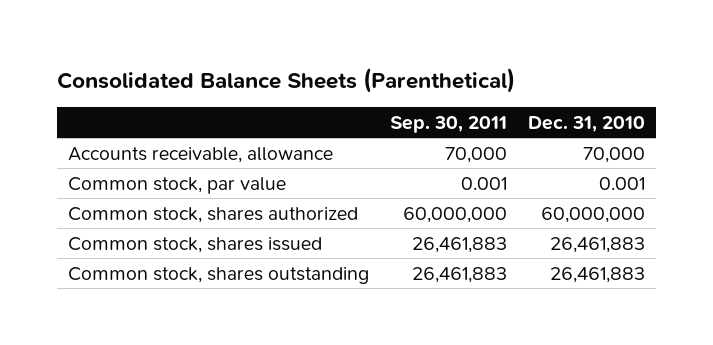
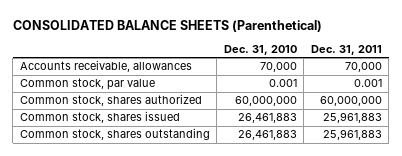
- Consolidated Balance Sheets (Parenthetical)
+ CONSOLIDATED BALANCE SHEETS (Parenthetical)
- | Sep. 30, 2011 | Dec. 31, 2010
+ | Dec. 31, 2010 | Dec. 31, 2011
- Accounts receivable, allowance | 70,000 | 70,000
+ Accounts receivable, allowances | 70,000 | 70,000

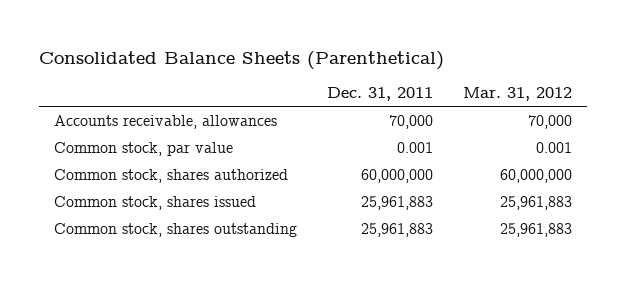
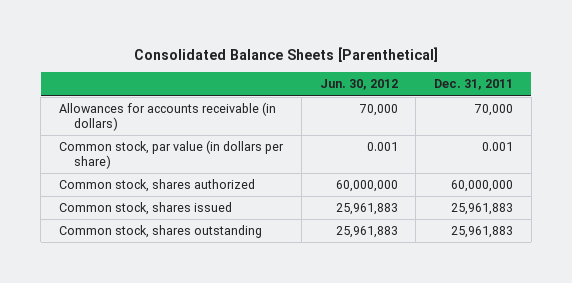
- Consolidated Balance Sheets (Parenthetical)
+ Consolidated Balance Sheets [Parenthetical]
- | Dec. 31, 2011 | Mar. 31, 2012
+ | Jun. 30, 2012 | Dec. 31, 2011
- Accounts receivable, allowances | 70,000 | 70,000
- Common stock, par value | 0.001 | 0.001
+ Allowances for accounts receivable (in dollars) | 70,000 | 70,000
+ Common stock, par value (in dollars per share) | 0.001 | 0.001

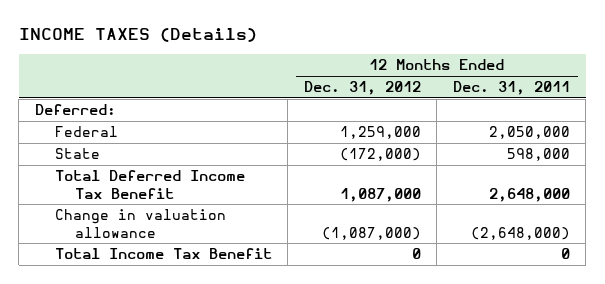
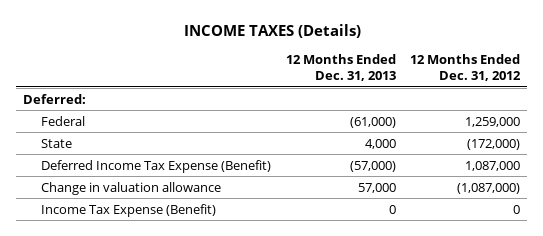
- | 12 Months Ended Dec. 31, 2012 | 12 Months Ended Dec. 31, 2011
+ | 12 Months Ended Dec. 31, 2013 | 12 Months Ended Dec. 31, 2012
- Total Deferred Income Tax Benefit | 1,087,000 | 2,648,000
+ Deferred Income Tax Expense (Benefit) | (57,000) | 1,087,000
- Total Income Tax Benefit | 0 | 0
+ Income Tax Expense (Benefit) | 0 | 0

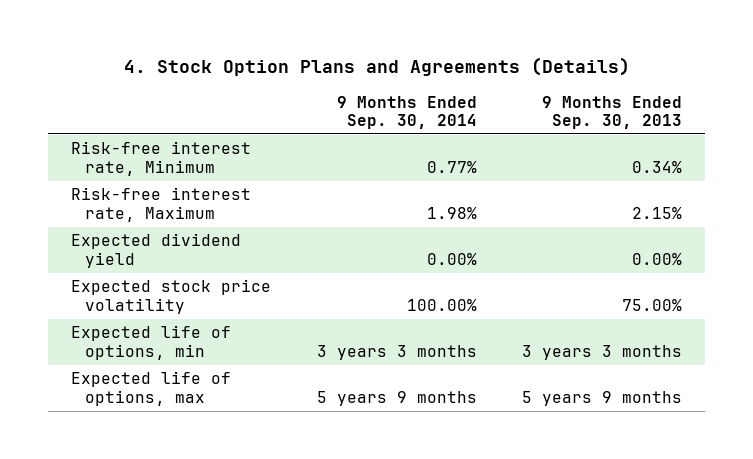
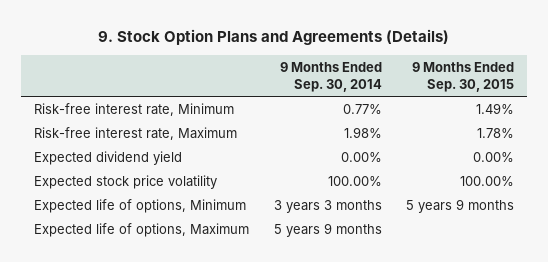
- 4. Stock Option Plans and Agreements (Details)
+ 9. Stock Option Plans and Agreements (Details)
- | 9 Months Ended Sep. 30, 2014 | 9 Months Ended Sep. 30, 2013
+ | 9 Months Ended Sep. 30, 2014 | 9 Months Ended Sep. 30, 2015
- Expected life of options, min | 3 years 3 months | 3 years 3 months
- Expected life of options, max | 5 years 9 months | 5 years 9 months
+ Expected life of options, Minimum | 3 years 3 months | 5 years 9 months
+ Expected life of options, Maximum | 5 years 9 months |

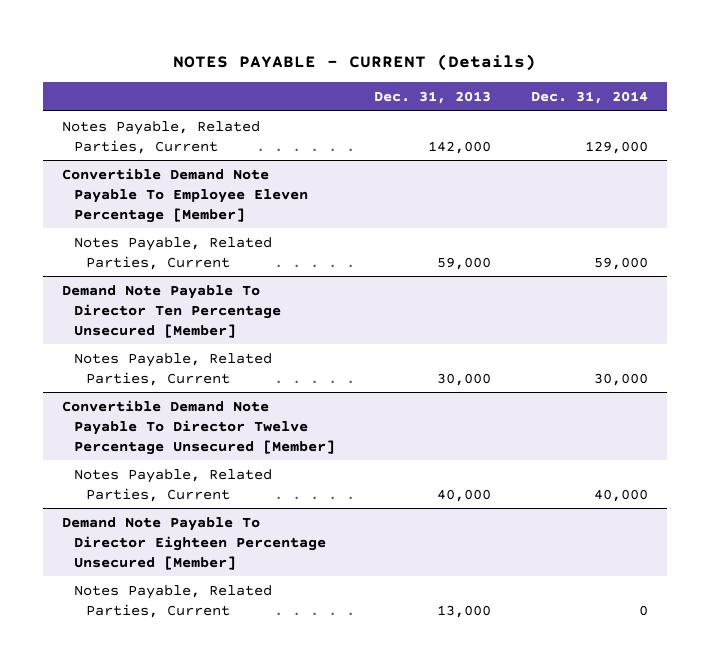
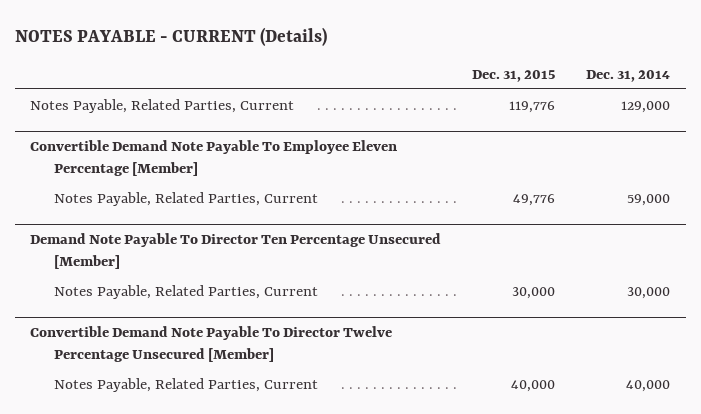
- | Dec. 31, 2013 | Dec. 31, 2014
+ | Dec. 31, 2015 | Dec. 31, 2014
- Demand Note Payable To Director Eighteen Percentage Unsecured [Member]
- Notes Payable, Related Parties, Current | 13,000 | 0

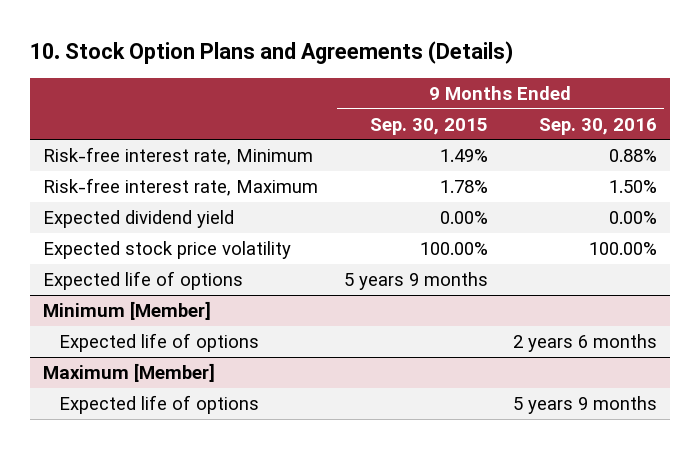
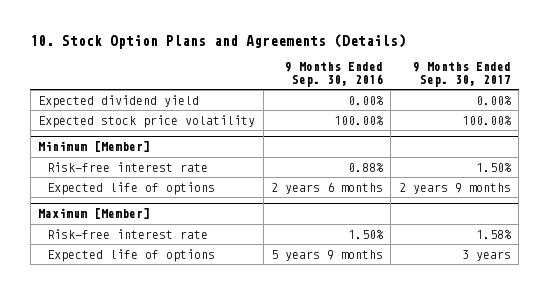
- | 9 Months Ended Sep. 30, 2015 | 9 Months Ended Sep. 30, 2016
+ | 9 Months Ended Sep. 30, 2016 | 9 Months Ended Sep. 30, 2017
- Risk-free interest rate, Minimum | 1.49% | 0.88%
- Risk-free interest rate, Maximum | 1.78% | 1.50%
- Expected life of options | 5 years 9 months |
@ Minimum [Member]
+ Risk-free interest rate | 0.88% | 1.50%
@ Maximum [Member]
+ Risk-free interest rate | 1.50% | 1.58%

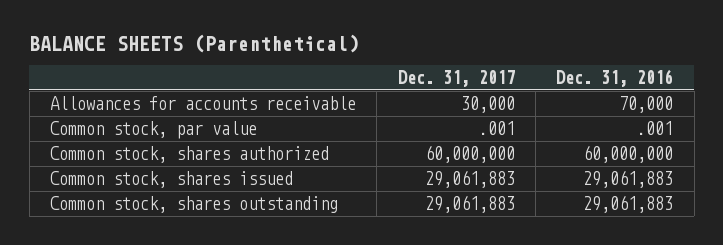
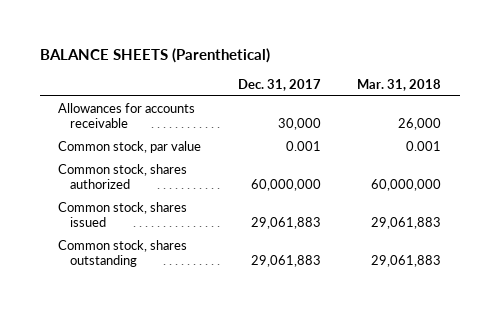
- | Dec. 31, 2017 | Dec. 31, 2016
+ | Dec. 31, 2017 | Mar. 31, 2018
- Common stock, par value | .001 | .001
+ Common stock, par value | 0.001 | 0.001

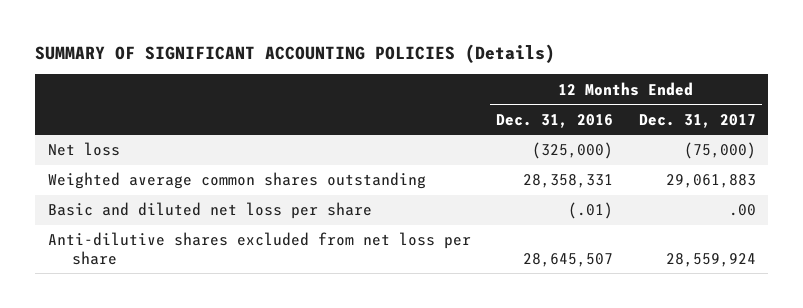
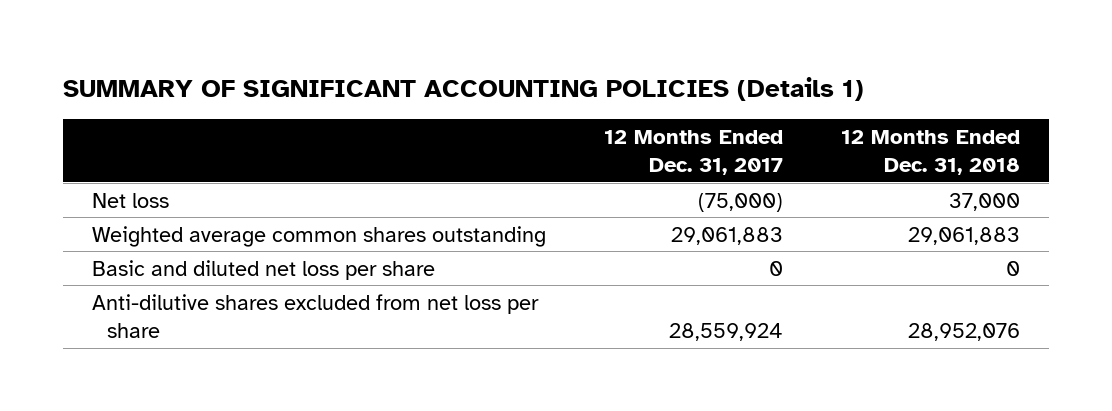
- SUMMARY OF SIGNIFICANT ACCOUNTING POLICIES (Details)
+ SUMMARY OF SIGNIFICANT ACCOUNTING POLICIES (Details 1)
- | 12 Months Ended Dec. 31, 2016 | 12 Months Ended Dec. 31, 2017
+ | 12 Months Ended Dec. 31, 2017 | 12 Months Ended Dec. 31, 2018
- Basic and diluted net loss per share | (.01) | .00
+ Basic and diluted net loss per share | 0 | 0

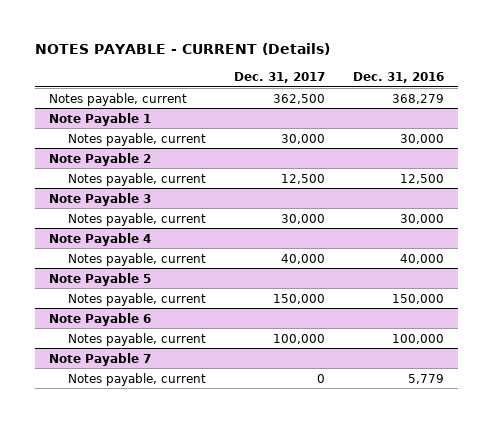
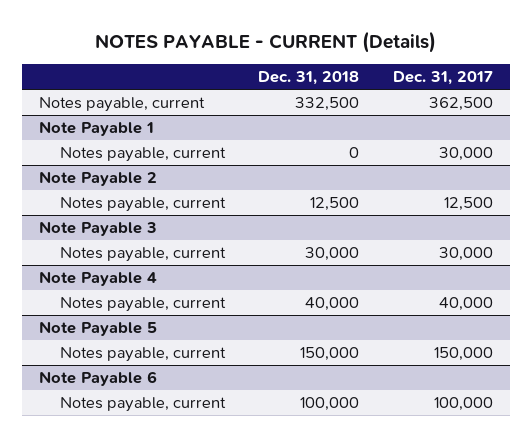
- | Dec. 31, 2017 | Dec. 31, 2016
+ | Dec. 31, 2018 | Dec. 31, 2017
- Note Payable 7
- Notes payable, current | 0 | 5,779

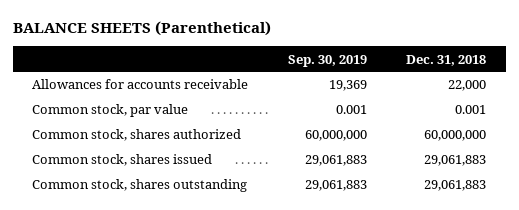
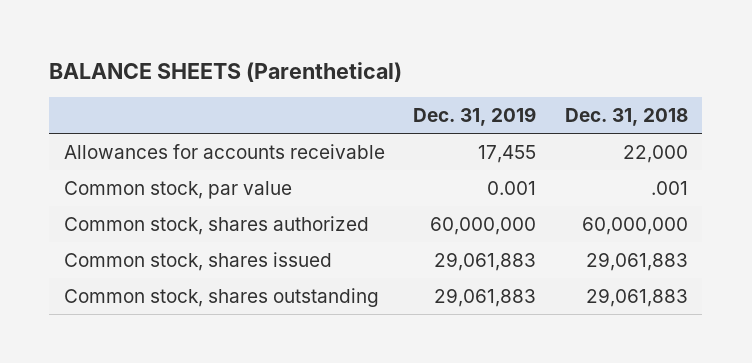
- | Sep. 30, 2019 | Dec. 31, 2018
+ | Dec. 31, 2019 | Dec. 31, 2018
- Common stock, par value | 0.001 | 0.001
+ Common stock, par value | 0.001 | .001

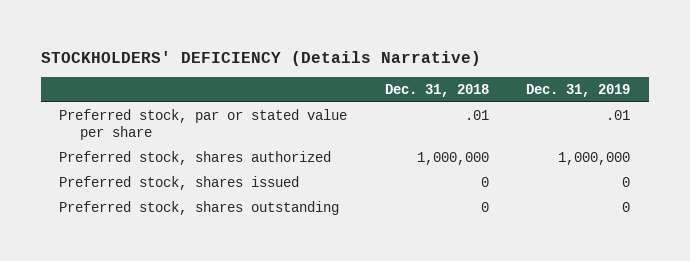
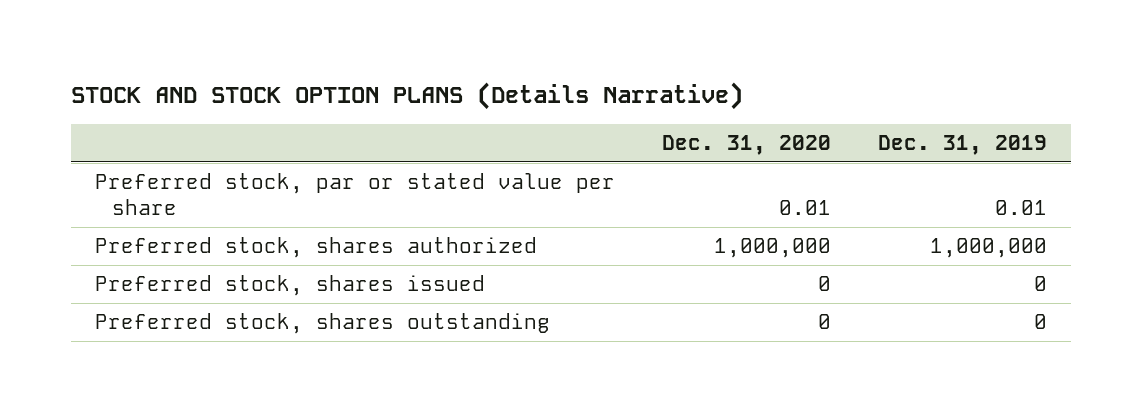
- STOCKHOLDERS' DEFICIENCY (Details Narrative)
+ STOCK AND STOCK OPTION PLANS (Details Narrative)
- | Dec. 31, 2018 | Dec. 31, 2019
+ | Dec. 31, 2020 | Dec. 31, 2019
- Preferred stock, par or stated value per share | .01 | .01
+ Preferred stock, par or stated value per share | 0.01 | 0.01

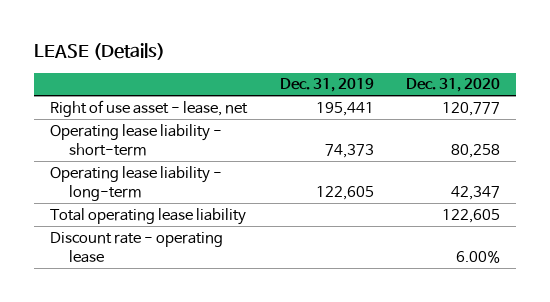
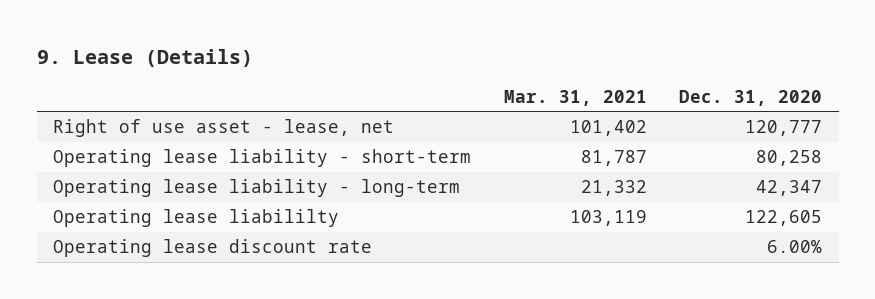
- LEASE (Details)
+ 9. Lease (Details)
- | Dec. 31, 2019 | Dec. 31, 2020
+ | Mar. 31, 2021 | Dec. 31, 2020
- Total operating lease liability | | 122,605
- Discount rate - operating lease | | 6.00%
+ Operating lease liabililty | 103,119 | 122,605
+ Operating lease discount rate | | 6.00%

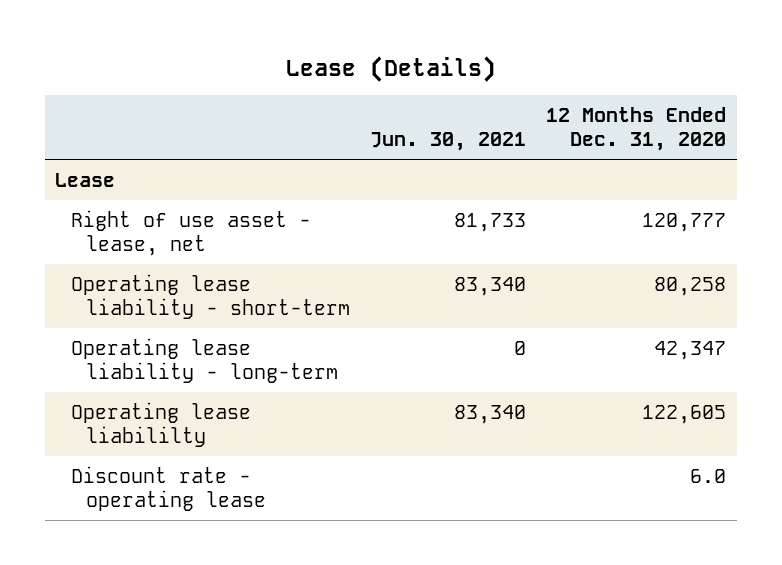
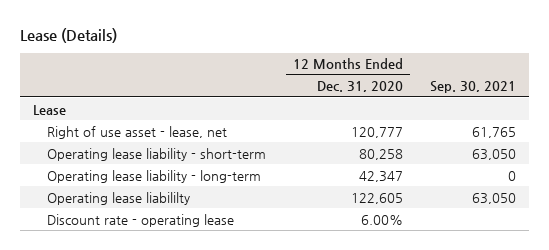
- | Jun. 30, 2021 | 12 Months Ended Dec. 31, 2020
+ | 12 Months Ended Dec. 31, 2020 | Sep. 30, 2021
- Discount rate - operating lease | | 6.0
+ Discount rate - operating lease | 6.00% |

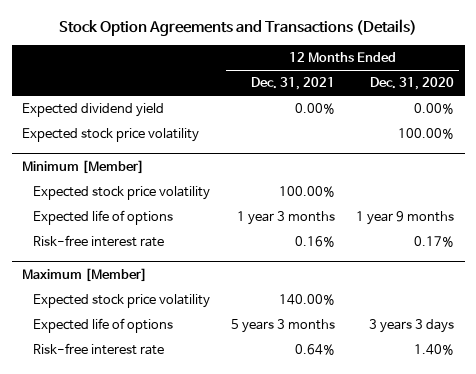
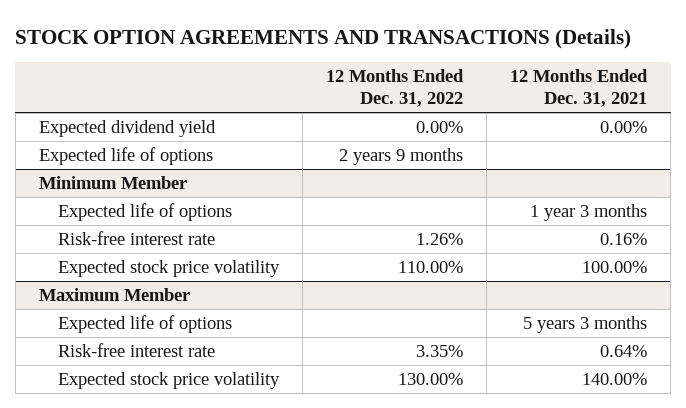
- Stock Option Agreements and Transactions (Details)
+ STOCK OPTION AGREEMENTS AND TRANSACTIONS (Details)
- | 12 Months Ended Dec. 31, 2021 | 12 Months Ended Dec. 31, 2020
+ | 12 Months Ended Dec. 31, 2022 | 12 Months Ended Dec. 31, 2021
- Expected stock price volatility | | 100.00%
- Minimum [Member]
- Expected stock price volatility | 100.00% |
+ Expected life of options | 2 years 9 months |
+ Minimum Member
- Maximum [Member]
- Expected stock price volatility | 140.00% |
+ Expected stock price volatility | 110.00% | 100.00%
+ Maximum Member
+ Expected stock price volatility | 130.00% | 140.00%

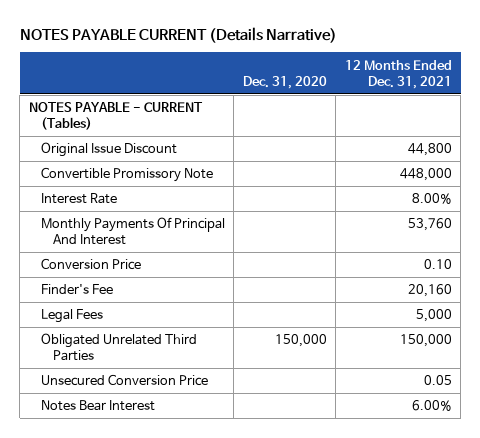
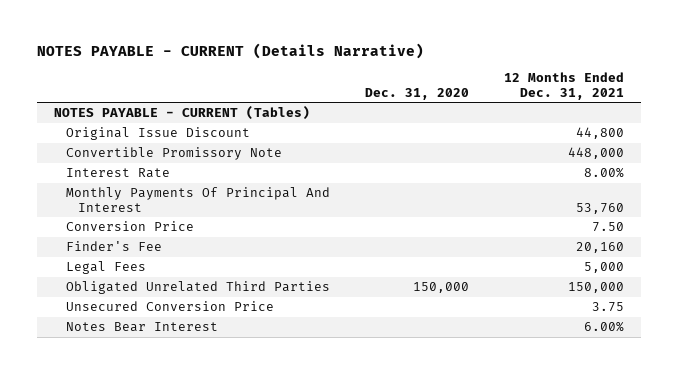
- NOTES PAYABLE CURRENT (Details Narrative)
+ NOTES PAYABLE - CURRENT (Details Narrative)
- Conversion Price | | 0.10
+ Conversion Price | | 7.50
- Unsecured Conversion Price | | 0.05
+ Unsecured Conversion Price | | 3.75

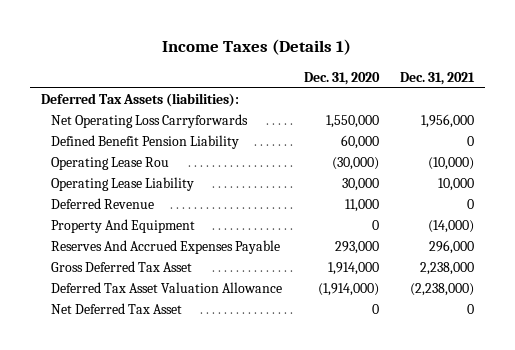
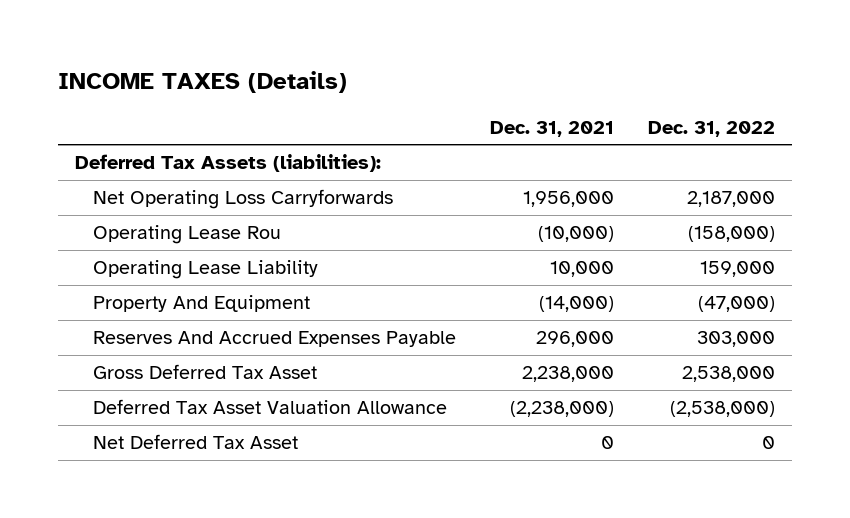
- Income Taxes (Details 1)
+ INCOME TAXES (Details)
- | Dec. 31, 2020 | Dec. 31, 2021
+ | Dec. 31, 2021 | Dec. 31, 2022
- Defined Benefit Pension Liability | 60,000 | 0
- Deferred Revenue | 11,000 | 0

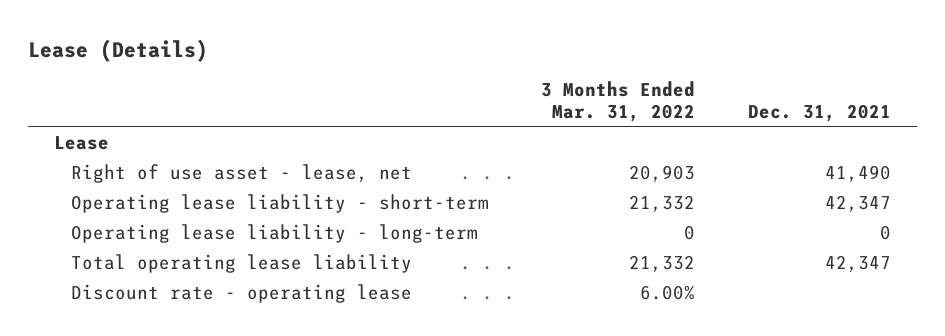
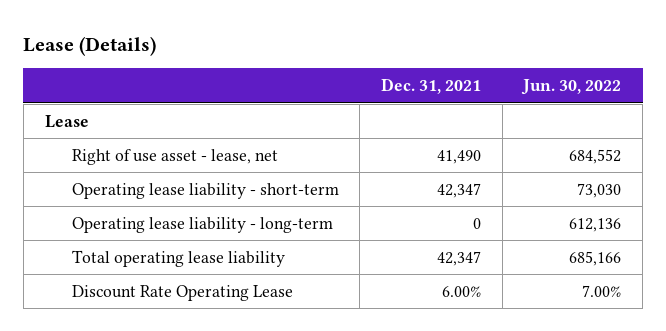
- | 3 Months Ended Mar. 31, 2022 | Dec. 31, 2021
+ | Dec. 31, 2021 | Jun. 30, 2022
- Discount rate - operating lease | 6.00% |
+ Discount Rate Operating Lease | 6.00% | 7.00%

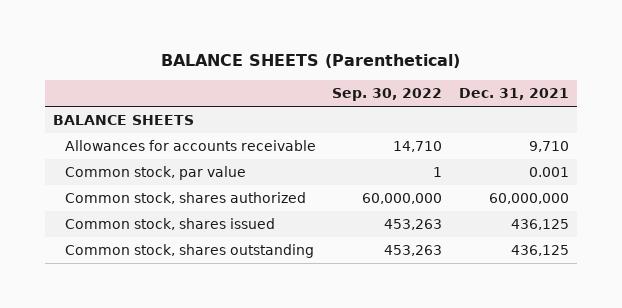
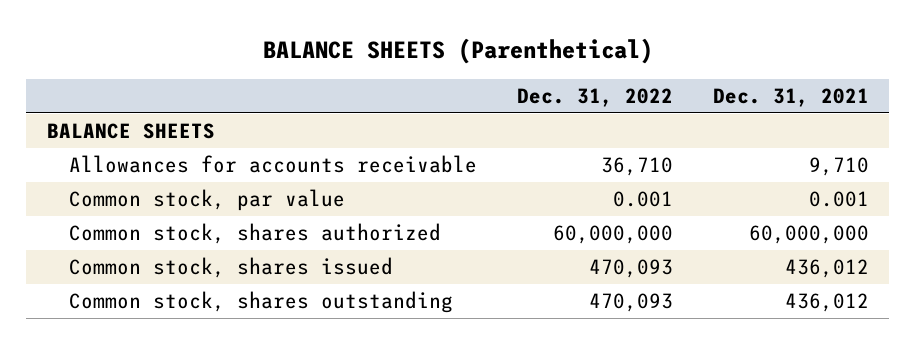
- | Sep. 30, 2022 | Dec. 31, 2021
+ | Dec. 31, 2022 | Dec. 31, 2021
- Common stock, shares issued | 453,263 | 436,125
- Common stock, shares outstanding | 453,263 | 436,125
+ Common stock, shares issued | 470,093 | 436,012
+ Common stock, shares outstanding | 470,093 | 436,012

